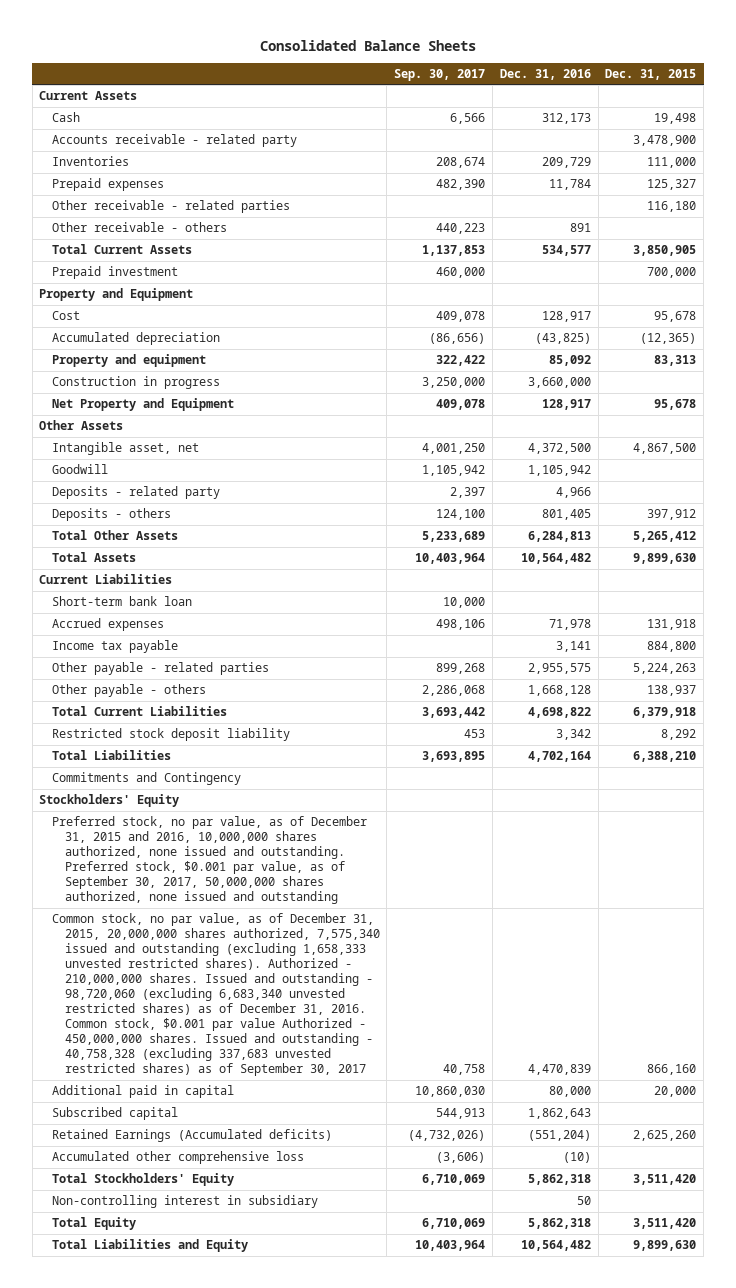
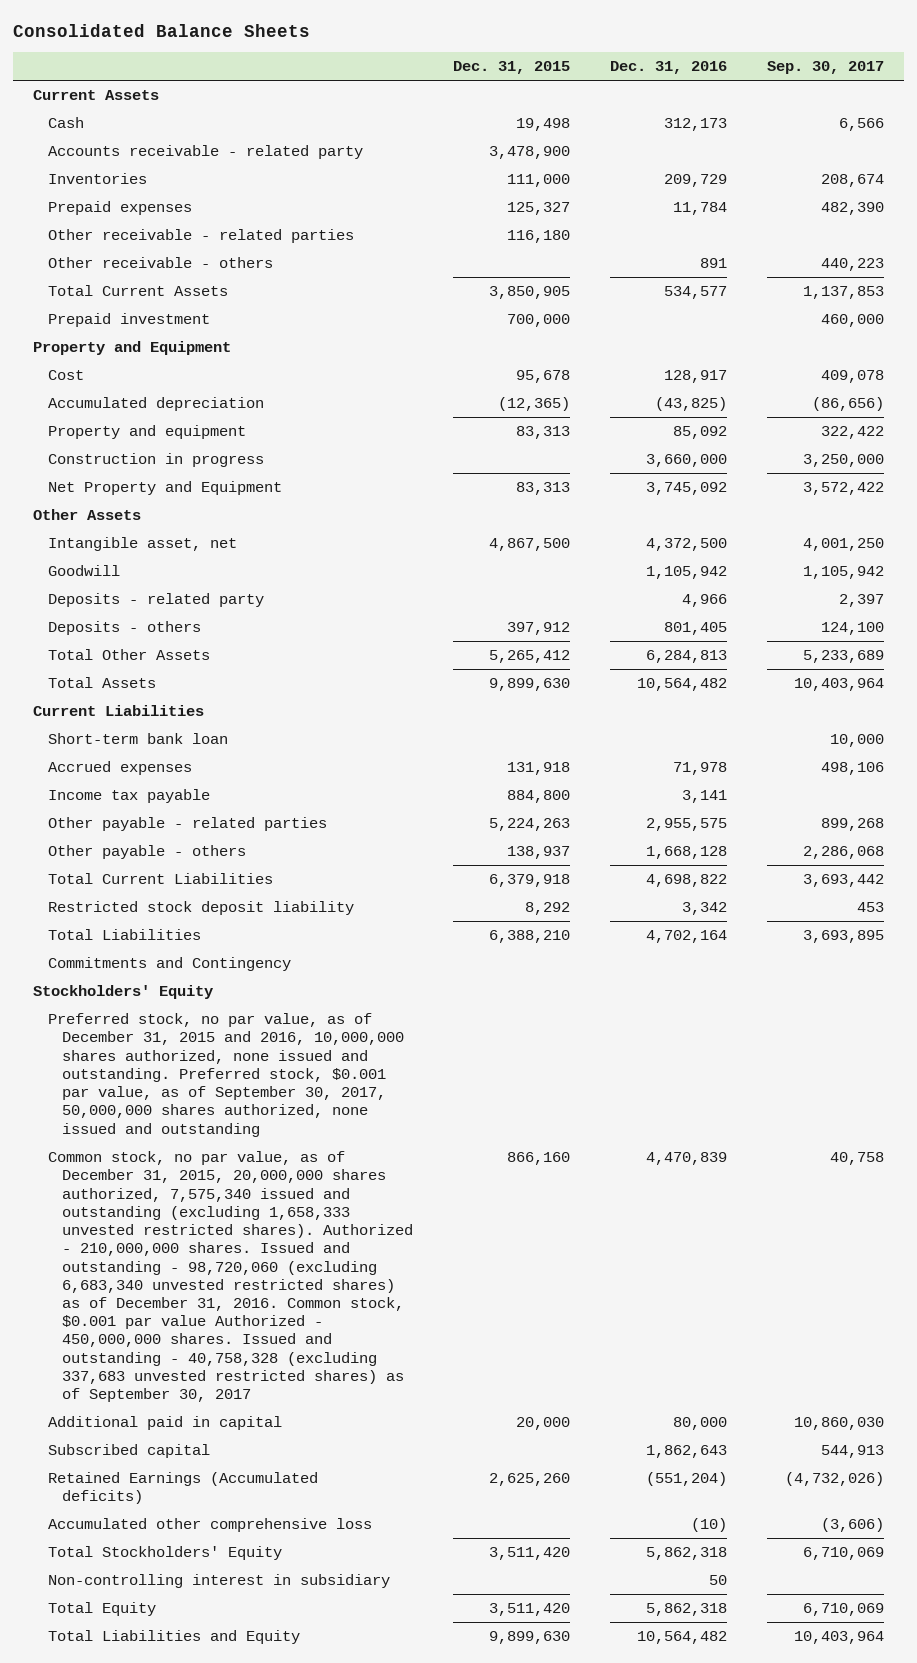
- | Sep. 30, 2017 | Dec. 31, 2016 | Dec. 31, 2015
+ | Dec. 31, 2015 | Dec. 31, 2016 | Sep. 30, 2017
- Net Property and Equipment | 409,078 | 128,917 | 95,678
+ Net Property and Equipment | 83,313 | 3,745,092 | 3,572,422

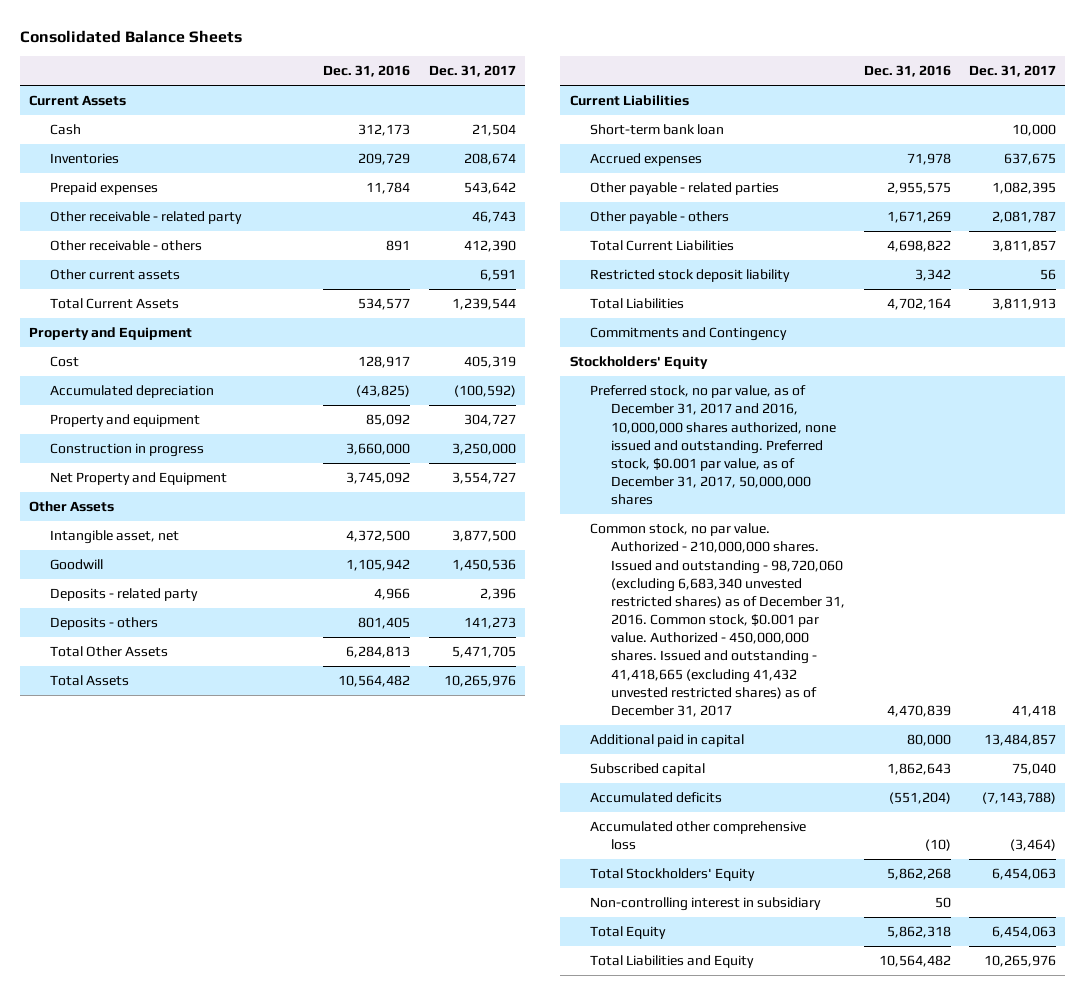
- | Dec. 31, 2015 | Dec. 31, 2016 | Sep. 30, 2017
+ | Dec. 31, 2016 | Dec. 31, 2017
- Accounts receivable - related party | 3,478,900 | |
- Other receivable - related parties | 116,180 | |
+ Other receivable - related party | | 46,743
+ Other current assets | | 6,591
- Prepaid investment | 700,000 | | 460,000
- Income tax payable | 884,800 | 3,141 |
- Other payable - others | 138,937 | 1,668,128 | 2,286,068
+ Other payable - others | 1,671,269 | 2,081,787
- Preferred stock, no par value, as of December 31, 2015 and 2016, 10,000,000 shares authorized, none issued and outstanding. Preferred stock, $0.001 par value, as of September 30, 2017, 50,000,000 shares authorized, none issued and outstanding
- Common stock, no par value, as of December 31, 2015, 20,000,000 shares authorized, 7,575,340 issued and outstanding (excluding 1,658,333 unvested restricted shares). Authorized - 210,000,000 shares. Issued and outstanding - 98,720,060 (excluding 6,683,340 unvested restricted shares) as of December 31, 2016. Common stock, $0.001 par value Authorized - 450,000,000 shares. Issued and outstanding - 40,758,328 (excluding 337,683 unvested restricted shares) as of September 30, 2017 | 866,160 | 4,470,839 | 40,758
+ Preferred stock, no par value, as of December 31, 2017 and 2016, 10,000,000 shares authorized, none issued and outstanding. Preferred stock, $0.001 par value, as of December 31, 2017, 50,000,000 shares
+ Common stock, no par value. Authorized - 210,000,000 shares. Issued and outstanding - 98,720,060 (excluding 6,683,340 unvested restricted shares) as of December 31, 2016. Common stock, $0.001 par value. Authorized - 450,000,000 shares. Issued and outstanding - 41,418,665 (excluding 41,432 unvested restricted shares) as of December 31, 2017 | 4,470,839 | 41,418
- Retained Earnings (Accumulated deficits) | 2,625,260 | (551,204) | (4,732,026)
+ Accumulated deficits | (551,204) | (7,143,788)
- Total Stockholders' Equity | 3,511,420 | 5,862,318 | 6,710,069
+ Total Stockholders' Equity | 5,862,268 | 6,454,063

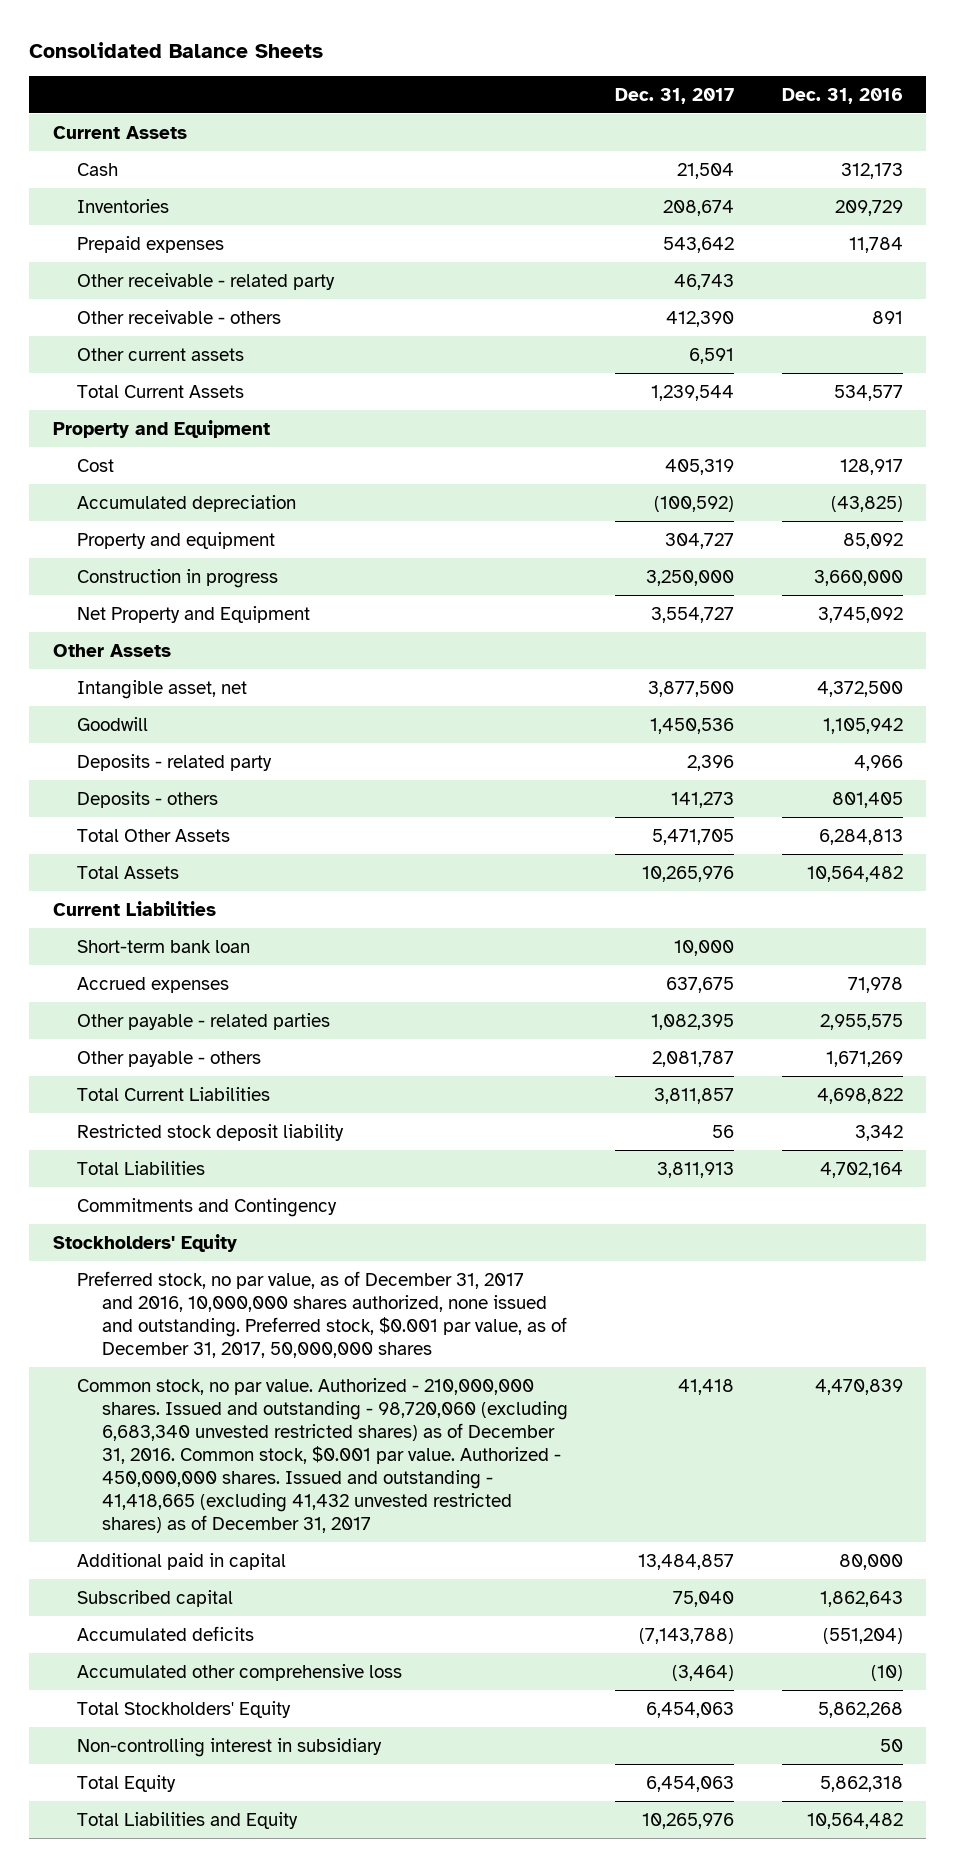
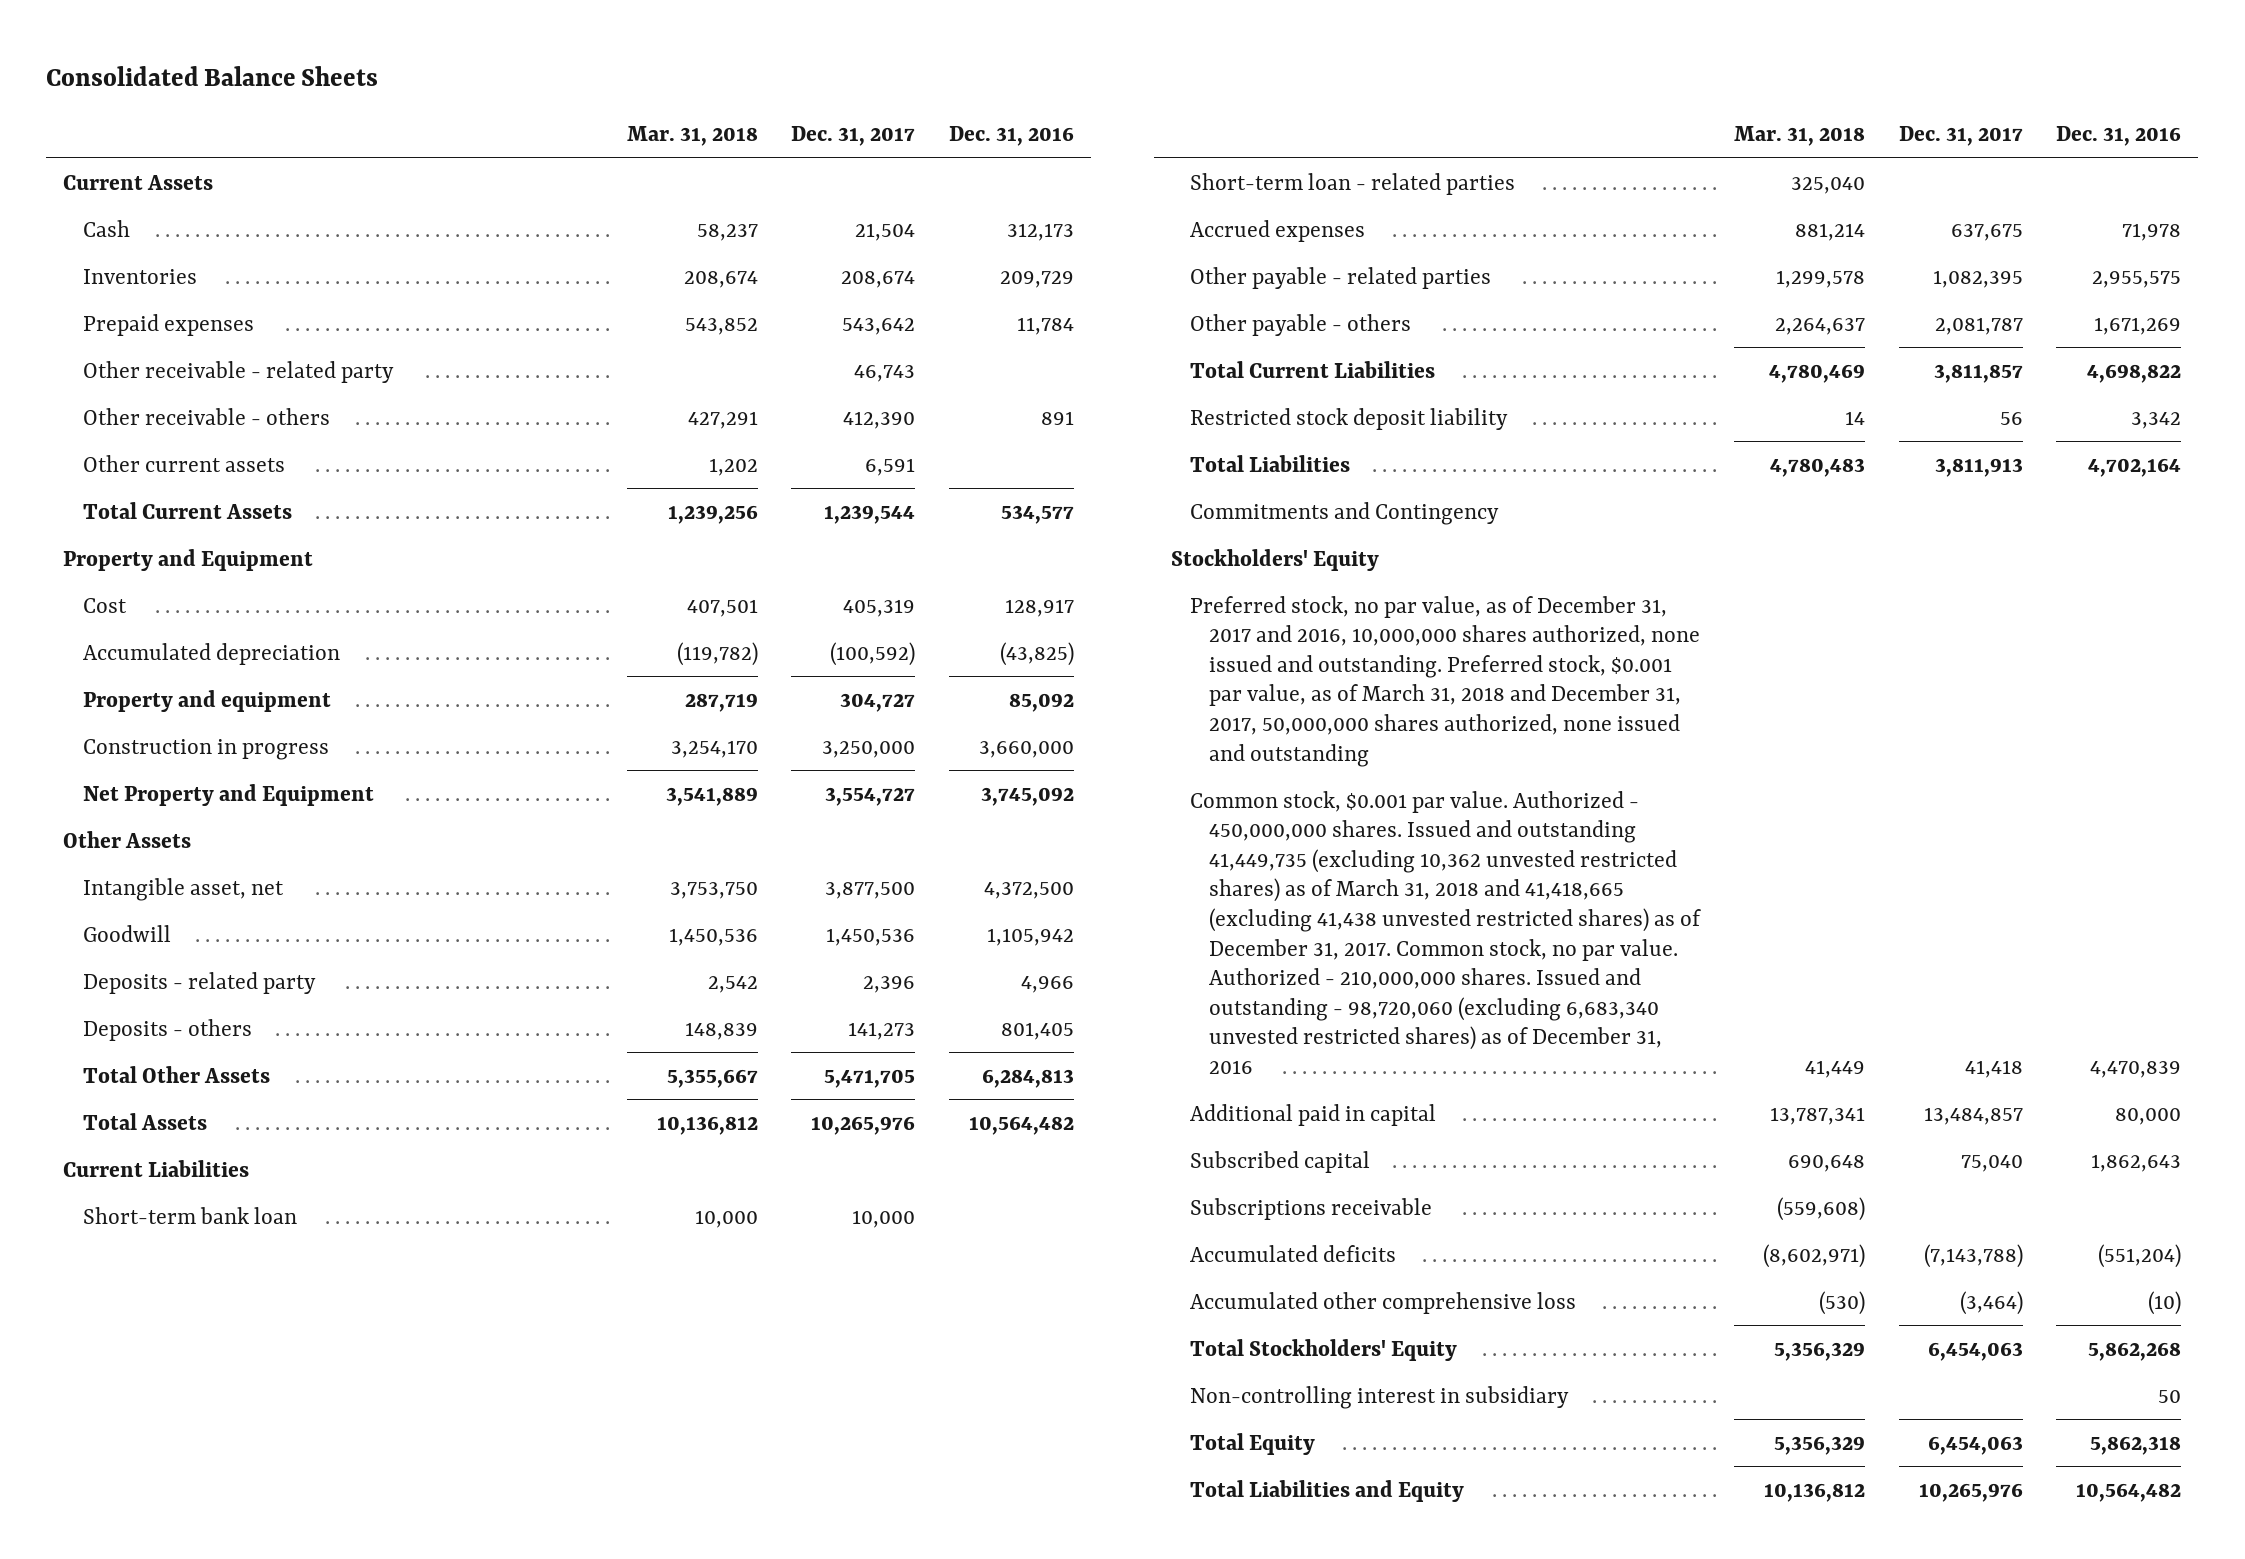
- | Dec. 31, 2017 | Dec. 31, 2016
+ | Mar. 31, 2018 | Dec. 31, 2017 | Dec. 31, 2016
+ Short-term loan - related parties | 325,040 | |
- Preferred stock, no par value, as of December 31, 2017 and 2016, 10,000,000 shares authorized, none issued and outstanding. Preferred stock, $0.001 par value, as of December 31, 2017, 50,000,000 shares
- Common stock, no par value. Authorized - 210,000,000 shares. Issued and outstanding - 98,720,060 (excluding 6,683,340 unvested restricted shares) as of December 31, 2016. Common stock, $0.001 par value. Authorized - 450,000,000 shares. Issued and outstanding - 41,418,665 (excluding 41,432 unvested restricted shares) as of December 31, 2017 | 41,418 | 4,470,839
+ Preferred stock, no par value, as of December 31, 2017 and 2016, 10,000,000 shares authorized, none issued and outstanding. Preferred stock, $0.001 par value, as of March 31, 2018 and December 31, 2017, 50,000,000 shares authorized, none issued and outstanding
+ Common stock, $0.001 par value. Authorized - 450,000,000 shares. Issued and outstanding 41,449,735 (excluding 10,362 unvested restricted shares) as of March 31, 2018 and 41,418,665 (excluding 41,438 unvested restricted shares) as of December 31, 2017. Common stock, no par value. Authorized - 210,000,000 shares. Issued and outstanding - 98,720,060 (excluding 6,683,340 unvested restricted shares) as of December 31, 2016 | 41,449 | 41,418 | 4,470,839
+ Subscriptions receivable | (559,608) | |

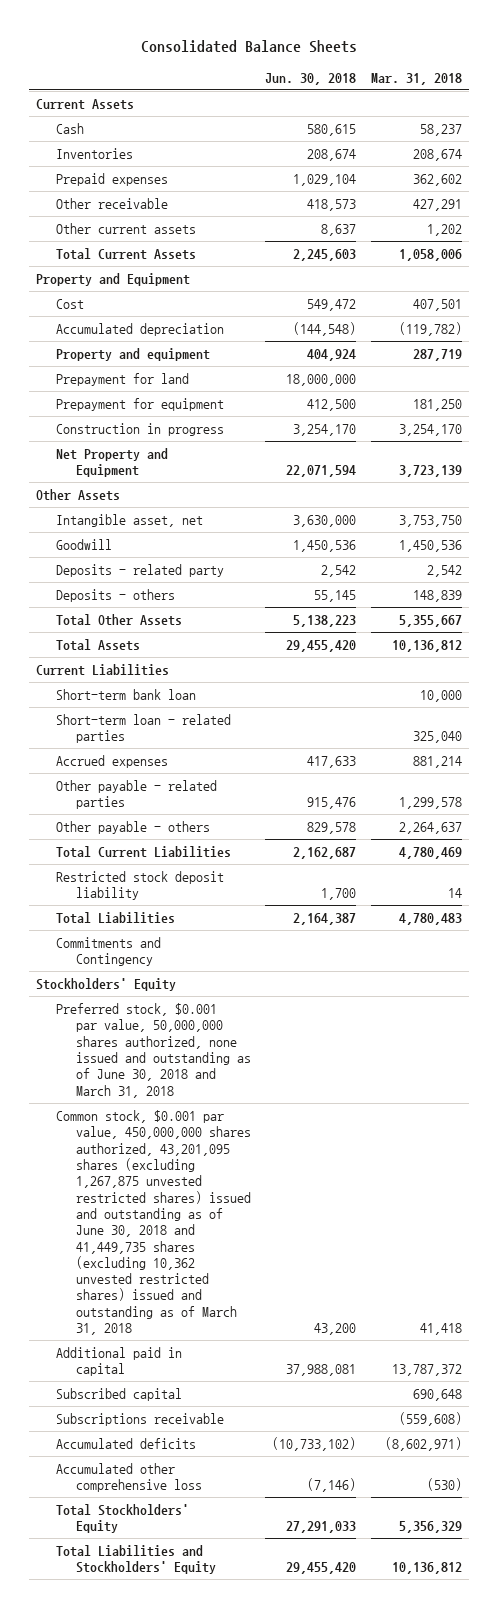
- | Mar. 31, 2018 | Dec. 31, 2017 | Dec. 31, 2016
+ | Jun. 30, 2018 | Mar. 31, 2018
- Prepaid expenses | 543,852 | 543,642 | 11,784
- Other receivable - related party | | 46,743 |
- Other receivable - others | 427,291 | 412,390 | 891
+ Prepaid expenses | 1,029,104 | 362,602
+ Other receivable | 418,573 | 427,291
- Total Current Assets | 1,239,256 | 1,239,544 | 534,577
+ Total Current Assets | 2,245,603 | 1,058,006
+ Prepayment for land | 18,000,000 |
+ Prepayment for equipment | 412,500 | 181,250
- Net Property and Equipment | 3,541,889 | 3,554,727 | 3,745,092
+ Net Property and Equipment | 22,071,594 | 3,723,139
- Preferred stock, no par value, as of December 31, 2017 and 2016, 10,000,000 shares authorized, none issued and outstanding. Preferred stock, $0.001 par value, as of March 31, 2018 and December 31, 2017, 50,000,000 shares authorized, none issued and outstanding
- Common stock, $0.001 par value. Authorized - 450,000,000 shares. Issued and outstanding 41,449,735 (excluding 10,362 unvested restricted shares) as of March 31, 2018 and 41,418,665 (excluding 41,438 unvested restricted shares) as of December 31, 2017. Common stock, no par value. Authorized - 210,000,000 shares. Issued and outstanding - 98,720,060 (excluding 6,683,340 unvested restricted shares) as of December 31, 2016 | 41,449 | 41,418 | 4,470,839
- Additional paid in capital | 13,787,341 | 13,484,857 | 80,000
+ Preferred stock, $0.001 par value, 50,000,000 shares authorized, none issued and outstanding as of June 30, 2018 and March 31, 2018
+ Common stock, $0.001 par value, 450,000,000 shares authorized, 43,201,095 shares (excluding 1,267,875 unvested restricted shares) issued and outstanding as of June 30, 2018 and 41,449,735 shares (excluding 10,362 unvested restricted shares) issued and outstanding as of March 31, 2018 | 43,200 | 41,418
+ Additional paid in capital | 37,988,081 | 13,787,372
- Non-controlling interest in subsidiary | | | 50
- Total Equity | 5,356,329 | 6,454,063 | 5,862,318
- Total Liabilities and Equity | 10,136,812 | 10,265,976 | 10,564,482
+ Total Liabilities and Stockholders' Equity | 29,455,420 | 10,136,812

